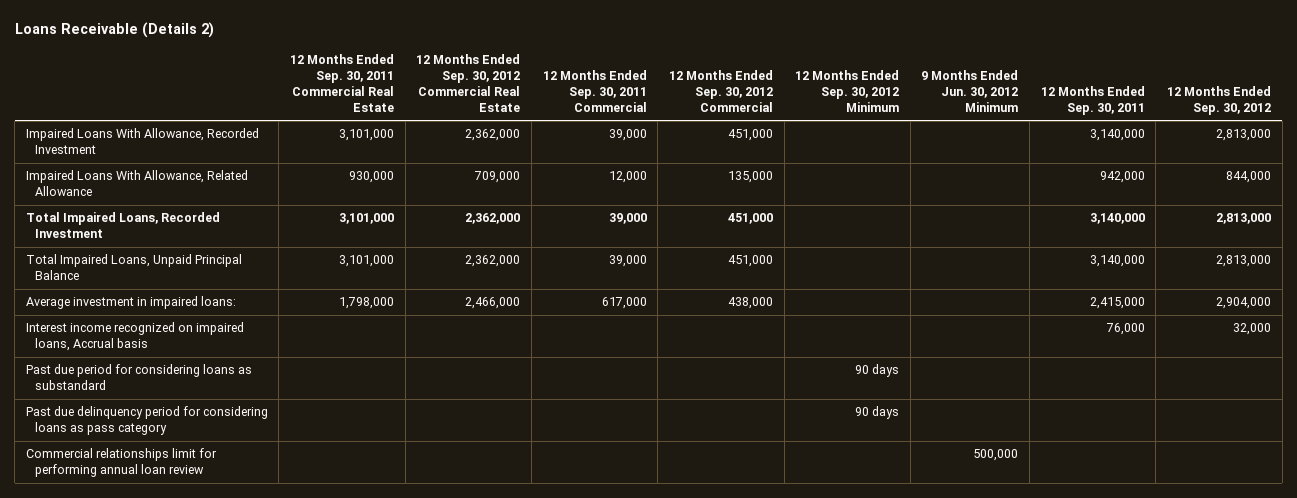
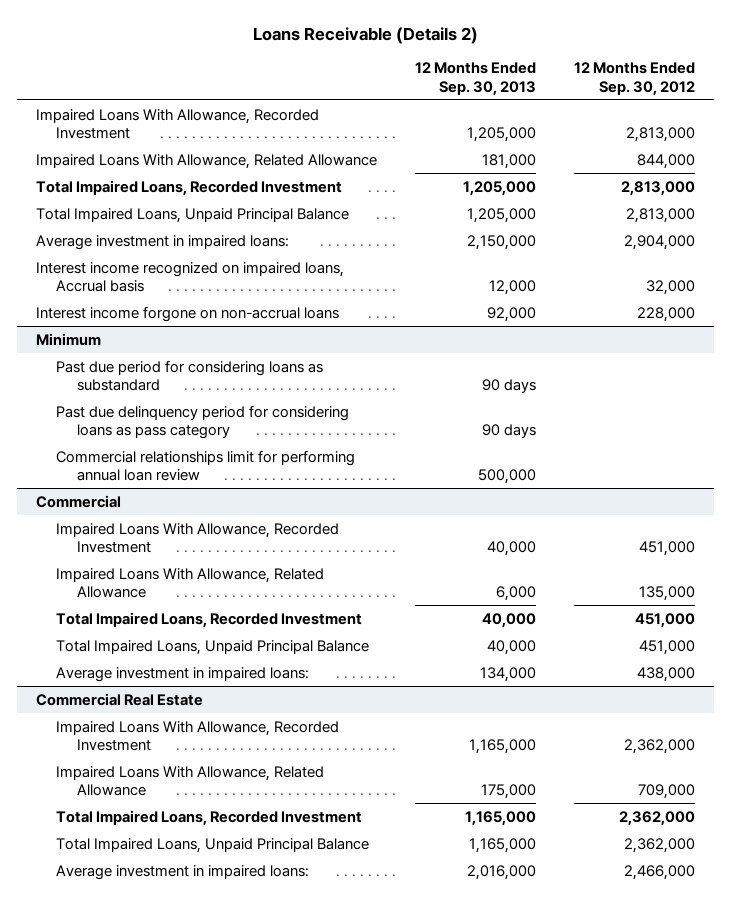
- | 12 Months Ended Sep. 30, 2011 Commercial Real Estate | 12 Months Ended Sep. 30, 2012 Commercial Real Estate | 12 Months Ended Sep. 30, 2011 Commercial | 12 Months Ended Sep. 30, 2012 Commercial | 12 Months Ended Sep. 30, 2012 Minimum | 9 Months Ended Jun. 30, 2012 Minimum | 12 Months Ended Sep. 30, 2011 | 12 Months Ended Sep. 30, 2012
+ | 12 Months Ended Sep. 30, 2013 | 12 Months Ended Sep. 30, 2012
+ Interest income forgone on non-accrual loans | 92,000 | 228,000
+ Minimum
+ Commercial
+ Impaired Loans With Allowance, Recorded Investment | 40,000 | 451,000
+ Impaired Loans With Allowance, Related Allowance | 6,000 | 135,000
+ Total Impaired Loans, Recorded Investment | 40,000 | 451,000
+ Total Impaired Loans, Unpaid Principal Balance | 40,000 | 451,000
+ Average investment in impaired loans: | 134,000 | 438,000
+ Commercial Real Estate
+ Impaired Loans With Allowance, Recorded Investment | 1,165,000 | 2,362,000
+ Impaired Loans With Allowance, Related Allowance | 175,000 | 709,000
+ Total Impaired Loans, Recorded Investment | 1,165,000 | 2,362,000
+ Total Impaired Loans, Unpaid Principal Balance | 1,165,000 | 2,362,000
+ Average investment in impaired loans: | 2,016,000 | 2,466,000

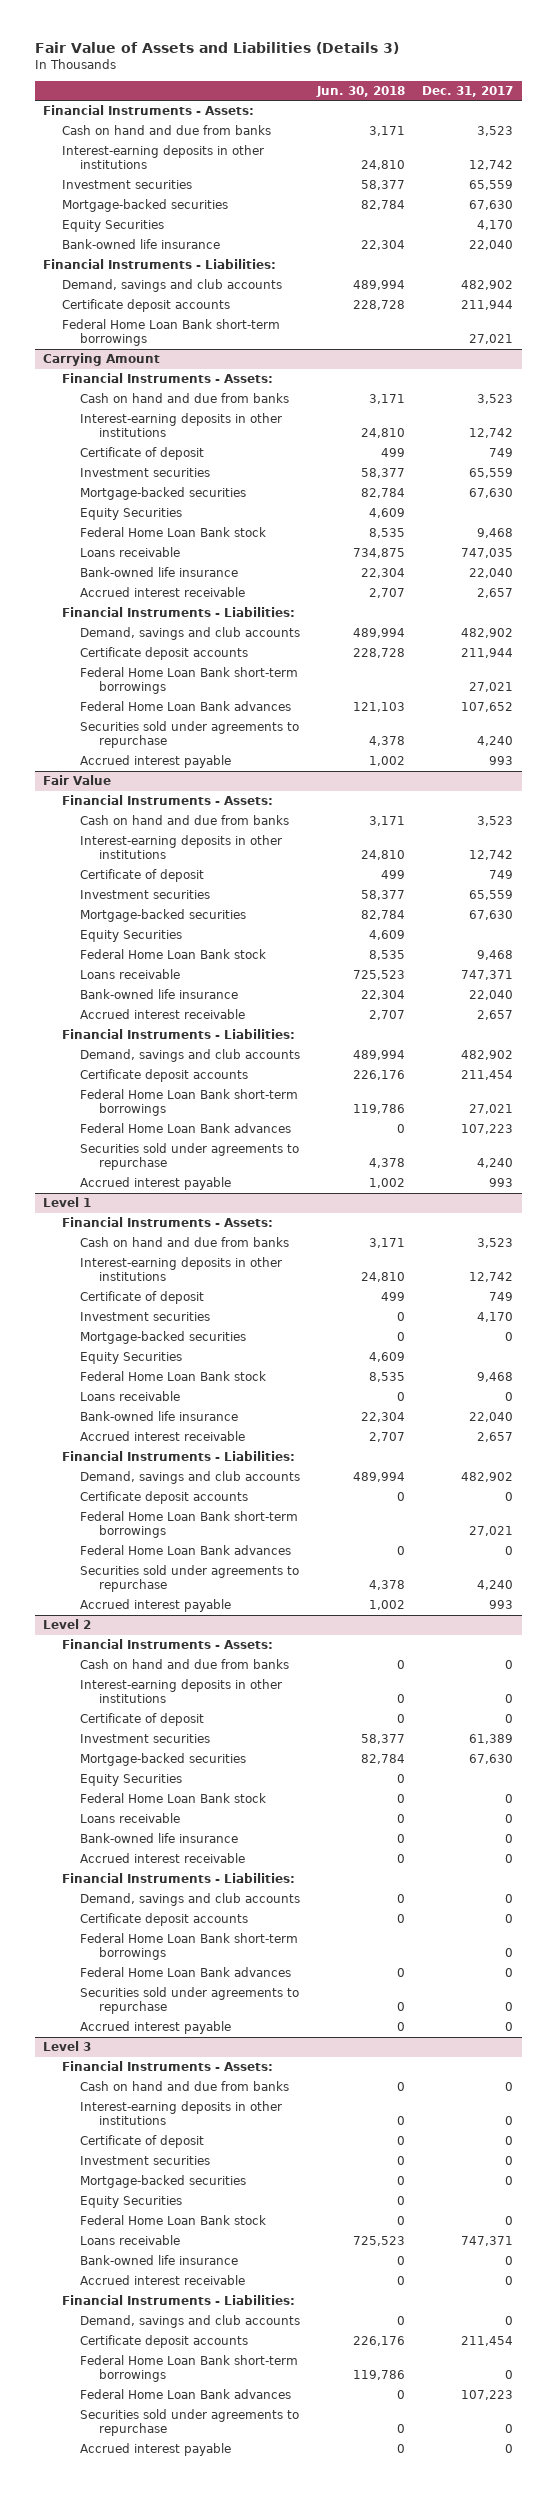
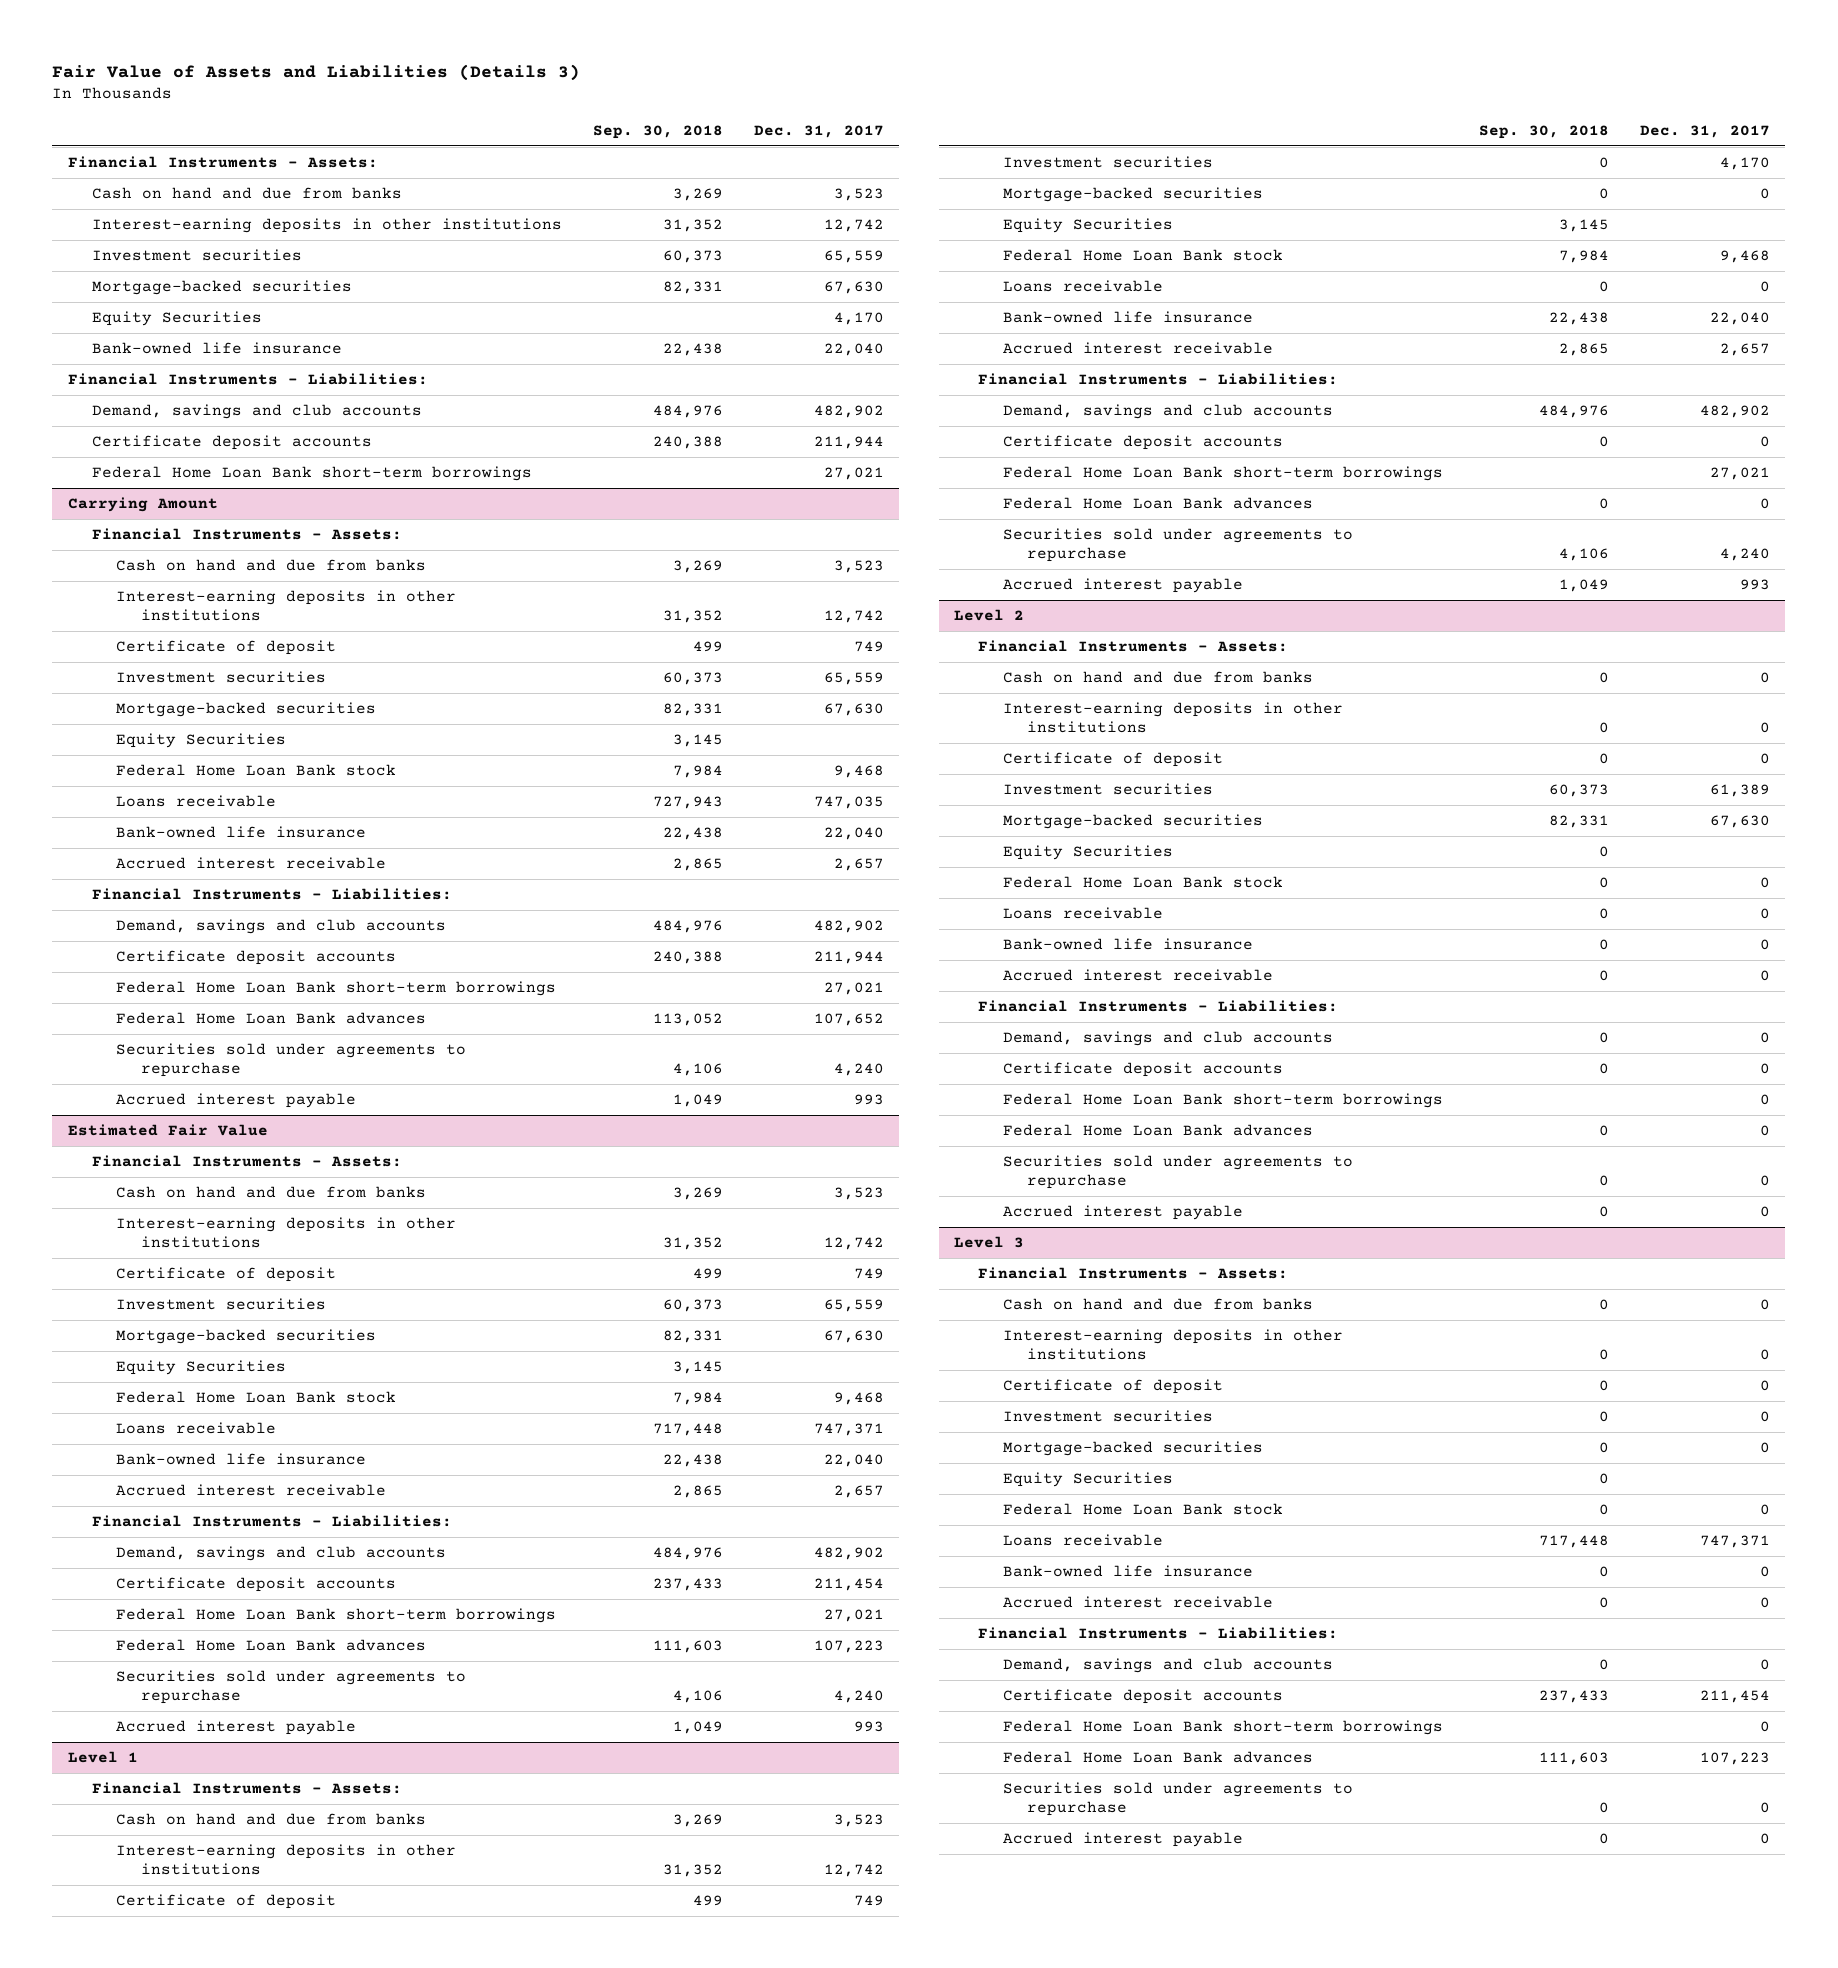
- | Jun. 30, 2018 | Dec. 31, 2017
+ | Sep. 30, 2018 | Dec. 31, 2017
- Fair Value
+ Estimated Fair Value

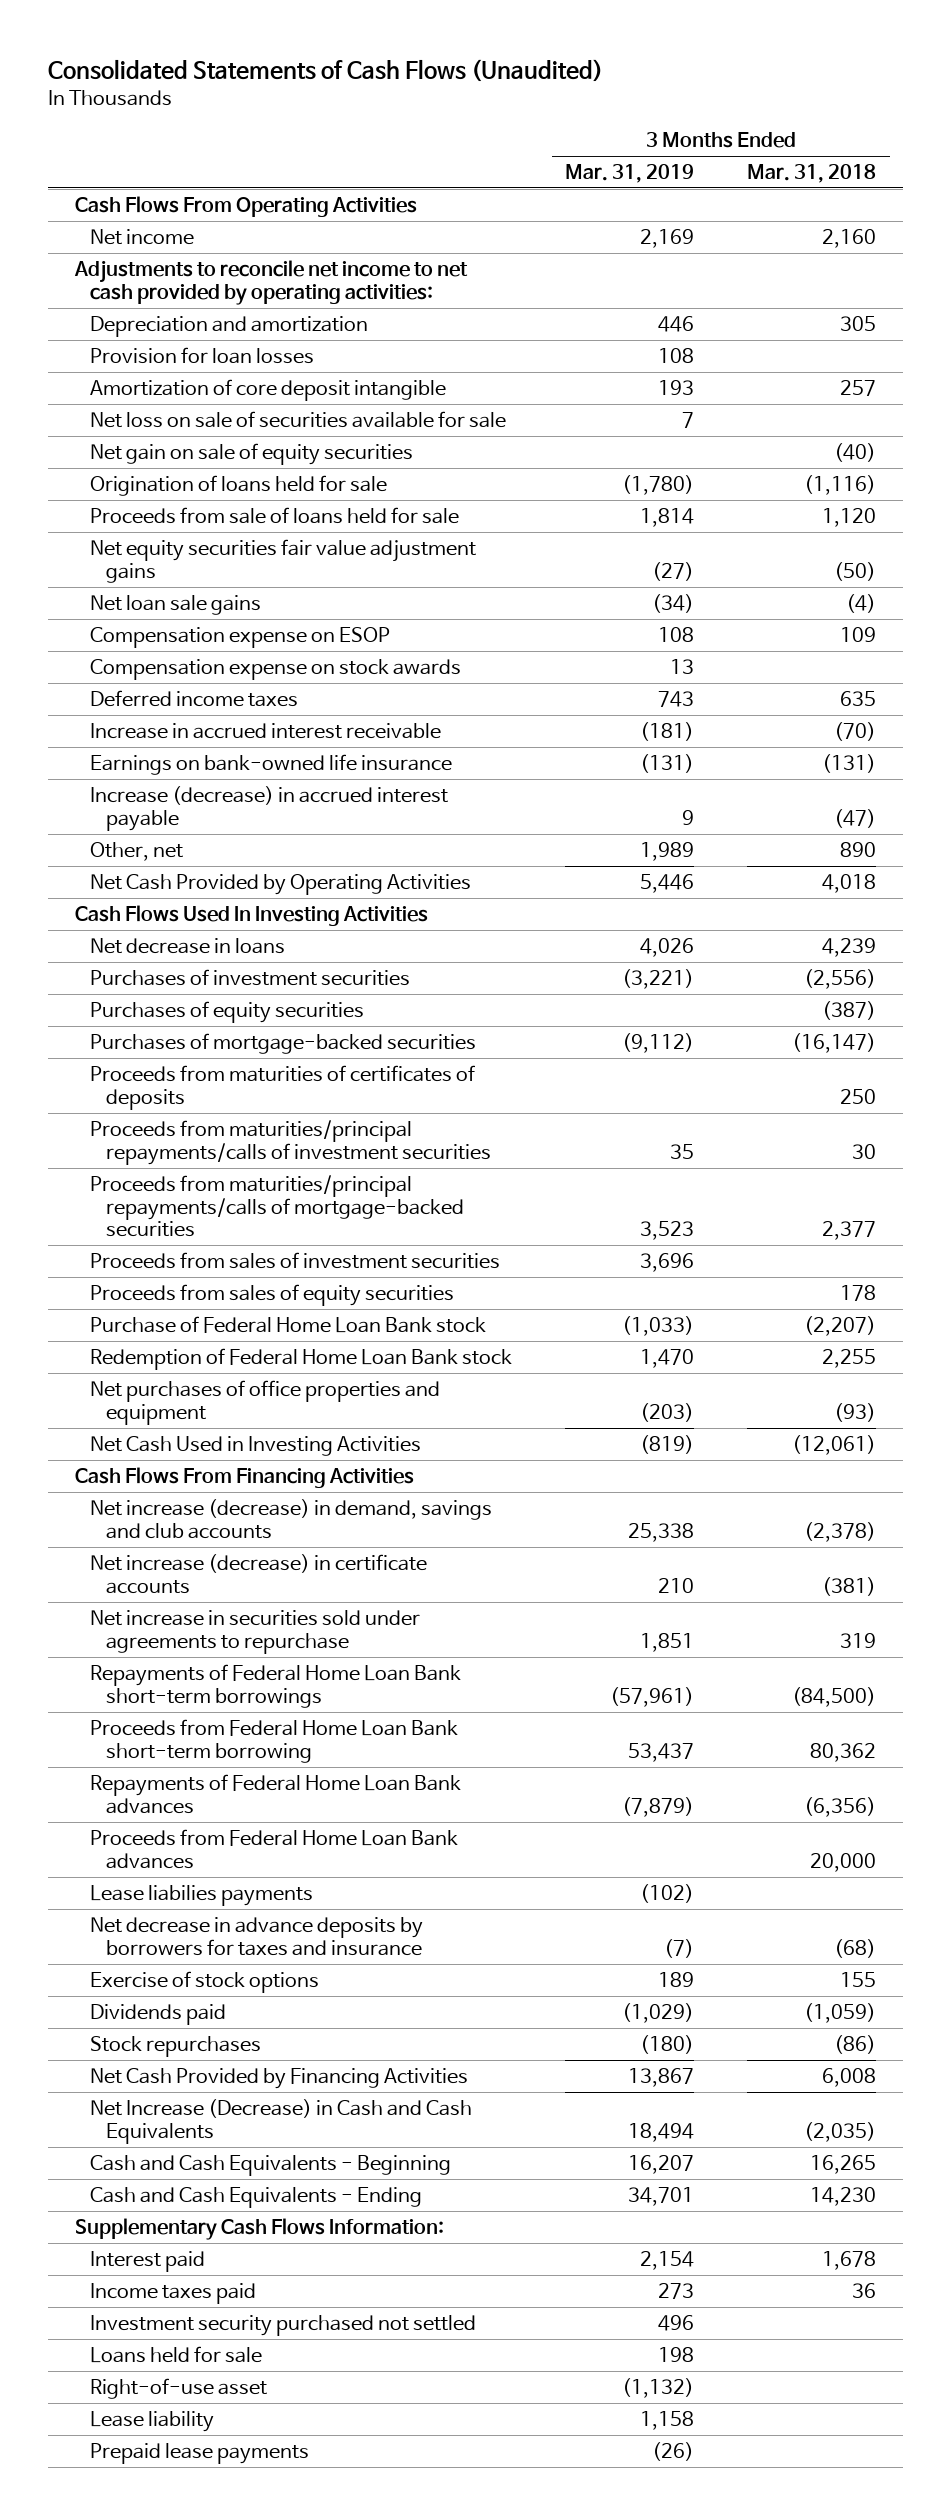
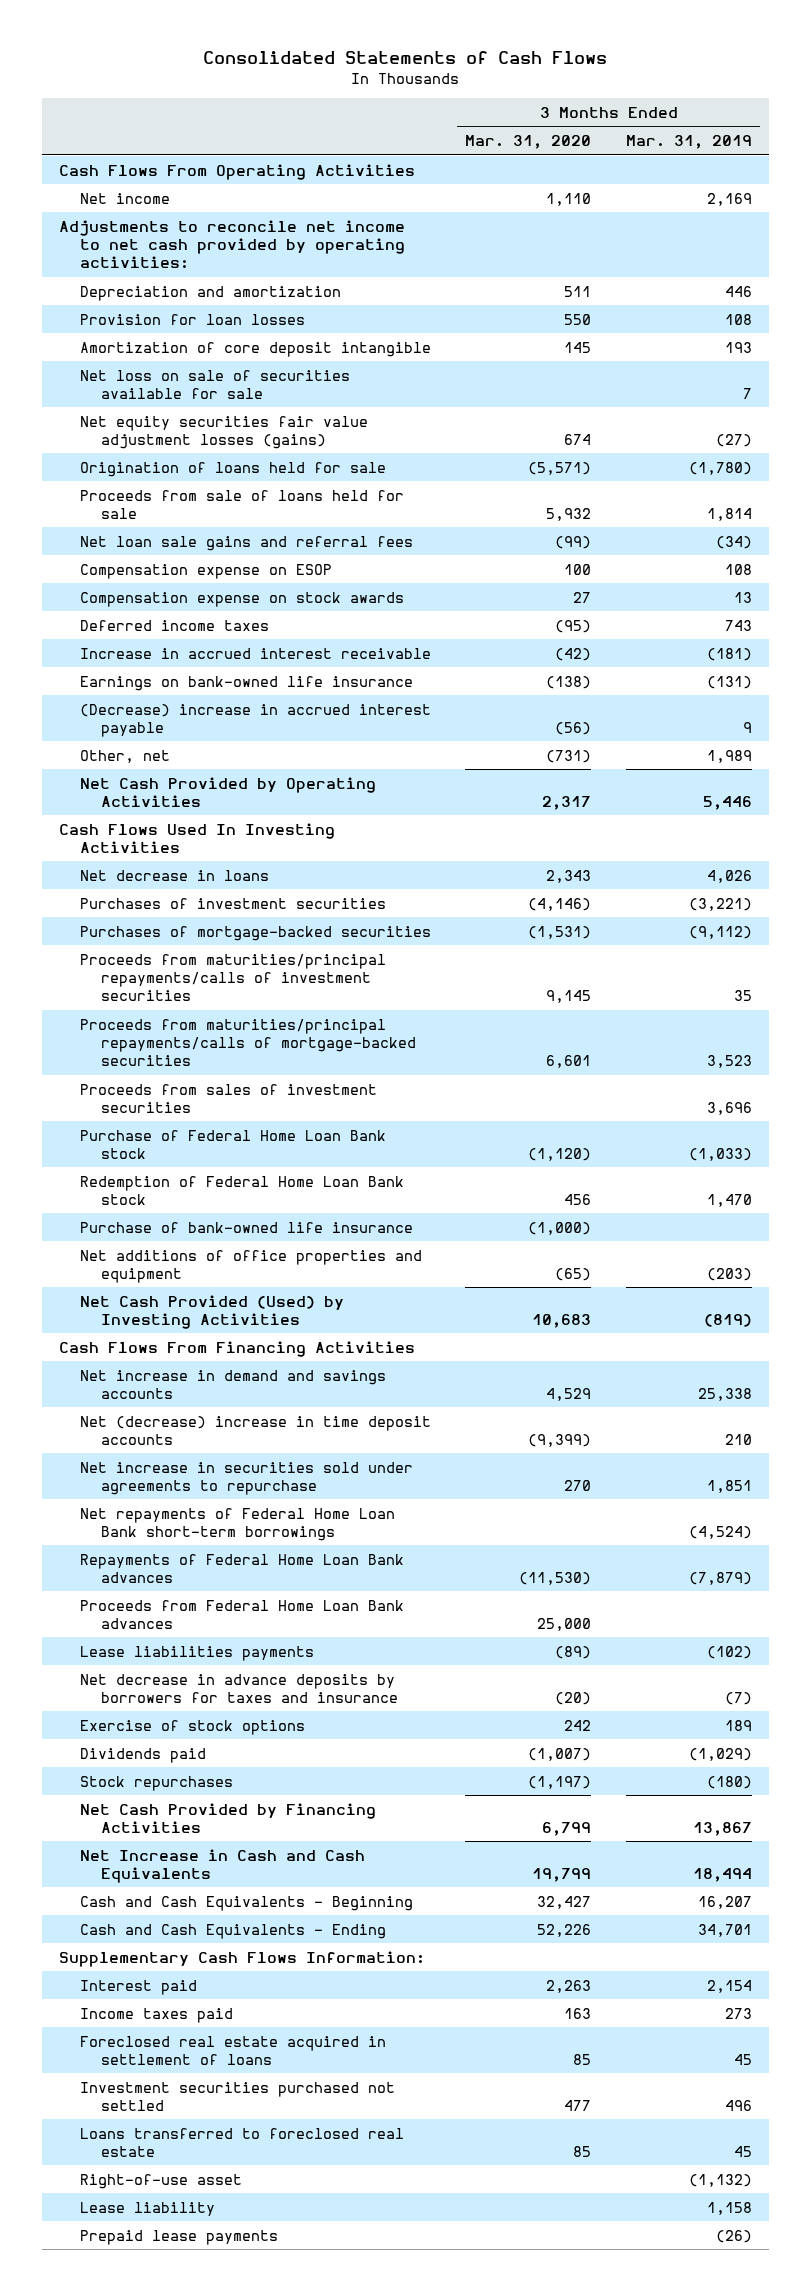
- Consolidated Statements of Cash Flows (Unaudited)
+ Consolidated Statements of Cash Flows
- | 3 Months Ended Mar. 31, 2019 | 3 Months Ended Mar. 31, 2018
+ | 3 Months Ended Mar. 31, 2020 | 3 Months Ended Mar. 31, 2019
- Net gain on sale of equity securities | | (40)
+ Net equity securities fair value adjustment losses (gains) | 674 | (27)
- Net equity securities fair value adjustment gains | (27) | (50)
- Net loan sale gains | (34) | (4)
+ Net loan sale gains and referral fees | (99) | (34)
- Increase (decrease) in accrued interest payable | 9 | (47)
+ (Decrease) increase in accrued interest payable | (56) | 9
- Purchases of equity securities | | (387)
- Proceeds from maturities of certificates of deposits | | 250
- Proceeds from sales of equity securities | | 178
- Net purchases of office properties and equipment | (203) | (93)
- Net Cash Used in Investing Activities | (819) | (12,061)
+ Purchase of bank-owned life insurance | (1,000) |
+ Net additions of office properties and equipment | (65) | (203)
+ Net Cash Provided (Used) by Investing Activities | 10,683 | (819)
- Net increase (decrease) in demand, savings and club accounts | 25,338 | (2,378)
- Net increase (decrease) in certificate accounts | 210 | (381)
+ Net increase in demand and savings accounts | 4,529 | 25,338
+ Net (decrease) increase in time deposit accounts | (9,399) | 210
- Repayments of Federal Home Loan Bank short-term borrowings | (57,961) | (84,500)
- Proceeds from Federal Home Loan Bank short-term borrowing | 53,437 | 80,362
+ Net repayments of Federal Home Loan Bank short-term borrowings | | (4,524)
- Lease liabilies payments | (102) |
+ Lease liabilities payments | (89) | (102)
- Net Increase (Decrease) in Cash and Cash Equivalents | 18,494 | (2,035)
+ Net Increase in Cash and Cash Equivalents | 19,799 | 18,494
- Investment security purchased not settled | 496 |
- Loans held for sale | 198 |
+ Foreclosed real estate acquired in settlement of loans | 85 | 45
+ Investment securities purchased not settled | 477 | 496
+ Loans transferred to foreclosed real estate | 85 | 45

